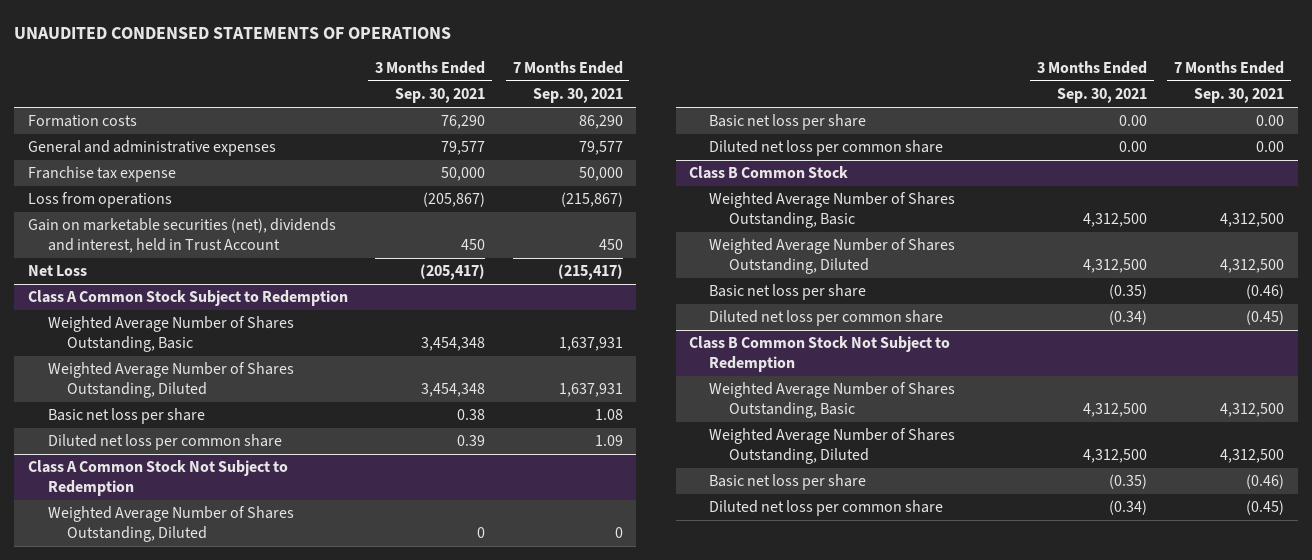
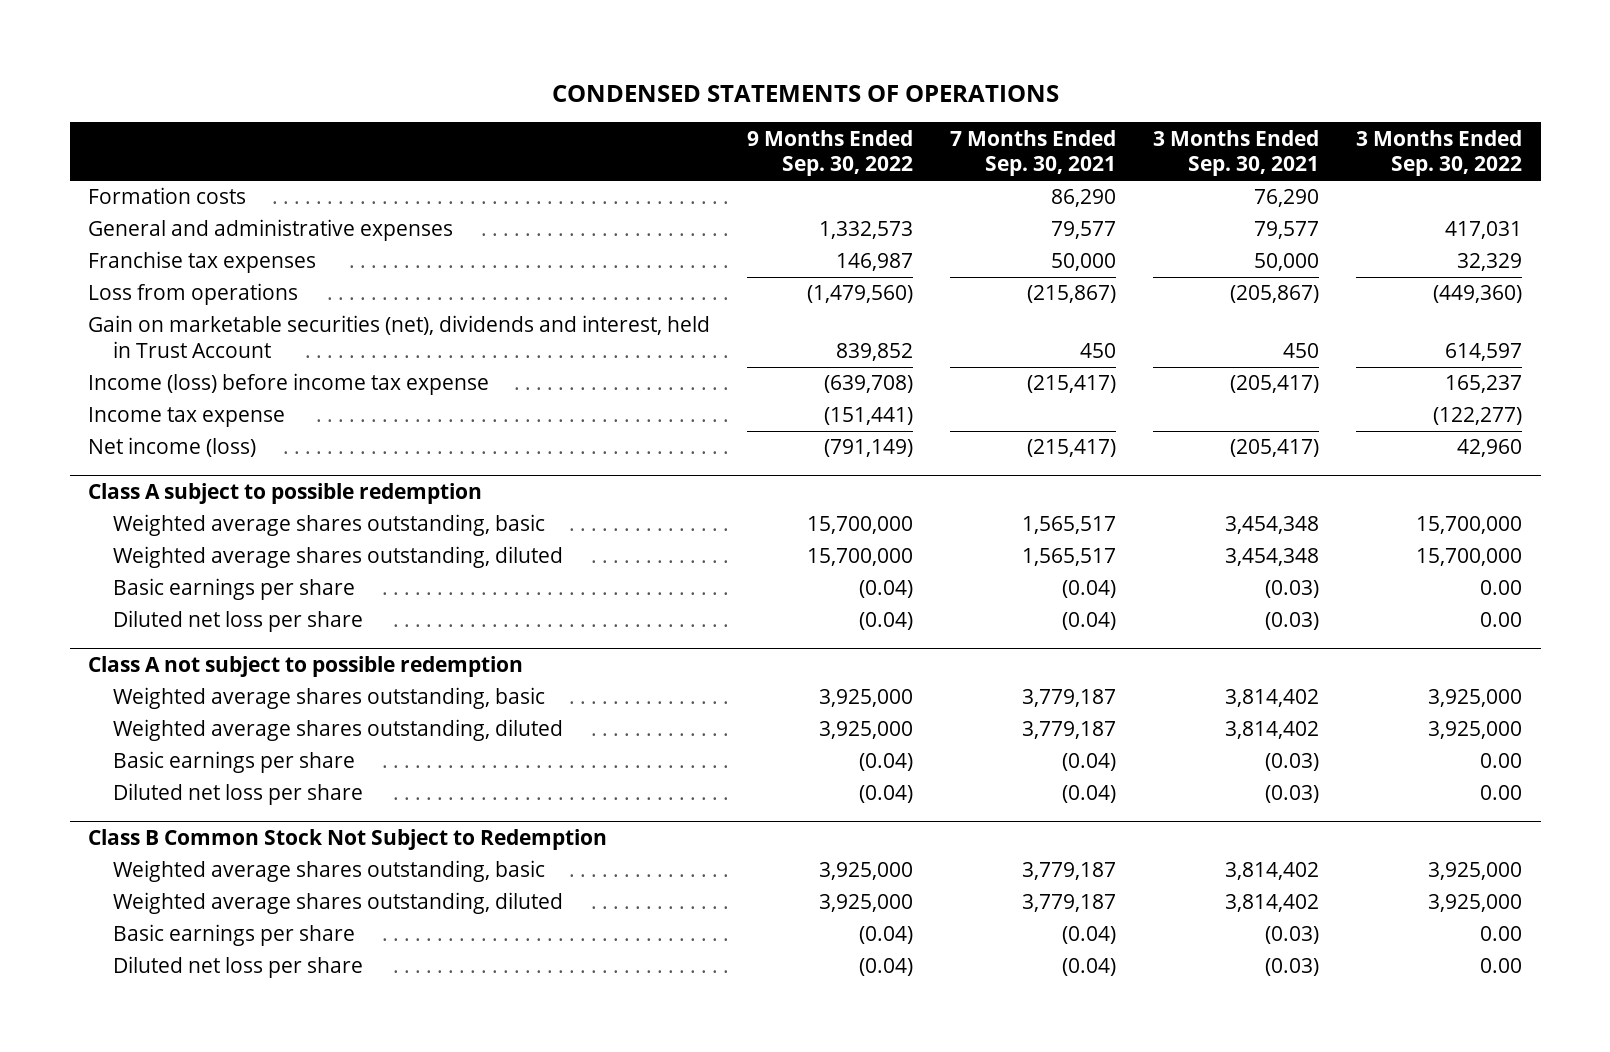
- UNAUDITED CONDENSED STATEMENTS OF OPERATIONS
+ CONDENSED STATEMENTS OF OPERATIONS
- | 3 Months Ended Sep. 30, 2021 | 7 Months Ended Sep. 30, 2021
+ | 9 Months Ended Sep. 30, 2022 | 7 Months Ended Sep. 30, 2021 | 3 Months Ended Sep. 30, 2021 | 3 Months Ended Sep. 30, 2022
- Franchise tax expense | 50,000 | 50,000
+ Franchise tax expenses | 146,987 | 50,000 | 50,000 | 32,329
- Net Loss | (205,417) | (215,417)
- Class A Common Stock Subject to Redemption
- Weighted Average Number of Shares Outstanding, Basic | 3,454,348 | 1,637,931
- Weighted Average Number of Shares Outstanding, Diluted | 3,454,348 | 1,637,931
- Basic net loss per share | 0.38 | 1.08
- Diluted net loss per common share | 0.39 | 1.09
- Class A Common Stock Not Subject to Redemption
- Weighted Average Number of Shares Outstanding, Diluted | 0 | 0
- Basic net loss per share | 0.00 | 0.00
- Diluted net loss per common share | 0.00 | 0.00
- Class B Common Stock
- Weighted Average Number of Shares Outstanding, Basic | 4,312,500 | 4,312,500
- Weighted Average Number of Shares Outstanding, Diluted | 4,312,500 | 4,312,500
- Basic net loss per share | (0.35) | (0.46)
- Diluted net loss per common share | (0.34) | (0.45)
+ Income (loss) before income tax expense | (639,708) | (215,417) | (205,417) | 165,237
+ Income tax expense | (151,441) | | | (122,277)
+ Net income (loss) | (791,149) | (215,417) | (205,417) | 42,960
+ Class A subject to possible redemption
+ Weighted average shares outstanding, basic | 15,700,000 | 1,565,517 | 3,454,348 | 15,700,000
+ Weighted average shares outstanding, diluted | 15,700,000 | 1,565,517 | 3,454,348 | 15,700,000
+ Basic earnings per share | (0.04) | (0.04) | (0.03) | 0.00
+ Diluted net loss per share | (0.04) | (0.04) | (0.03) | 0.00
+ Class A not subject to possible redemption
+ Weighted average shares outstanding, basic | 3,925,000 | 3,779,187 | 3,814,402 | 3,925,000
+ Weighted average shares outstanding, diluted | 3,925,000 | 3,779,187 | 3,814,402 | 3,925,000
+ Basic earnings per share | (0.04) | (0.04) | (0.03) | 0.00
+ Diluted net loss per share | (0.04) | (0.04) | (0.03) | 0.00
@ Class B Common Stock Not Subject to Redemption
- Weighted Average Number of Shares Outstanding, Basic | 4,312,500 | 4,312,500
- Weighted Average Number of Shares Outstanding, Diluted | 4,312,500 | 4,312,500
- Basic net loss per share | (0.35) | (0.46)
- Diluted net loss per common share | (0.34) | (0.45)
+ Weighted average shares outstanding, basic | 3,925,000 | 3,779,187 | 3,814,402 | 3,925,000
+ Weighted average shares outstanding, diluted | 3,925,000 | 3,779,187 | 3,814,402 | 3,925,000
+ Basic earnings per share | (0.04) | (0.04) | (0.03) | 0.00
+ Diluted net loss per share | (0.04) | (0.04) | (0.03) | 0.00

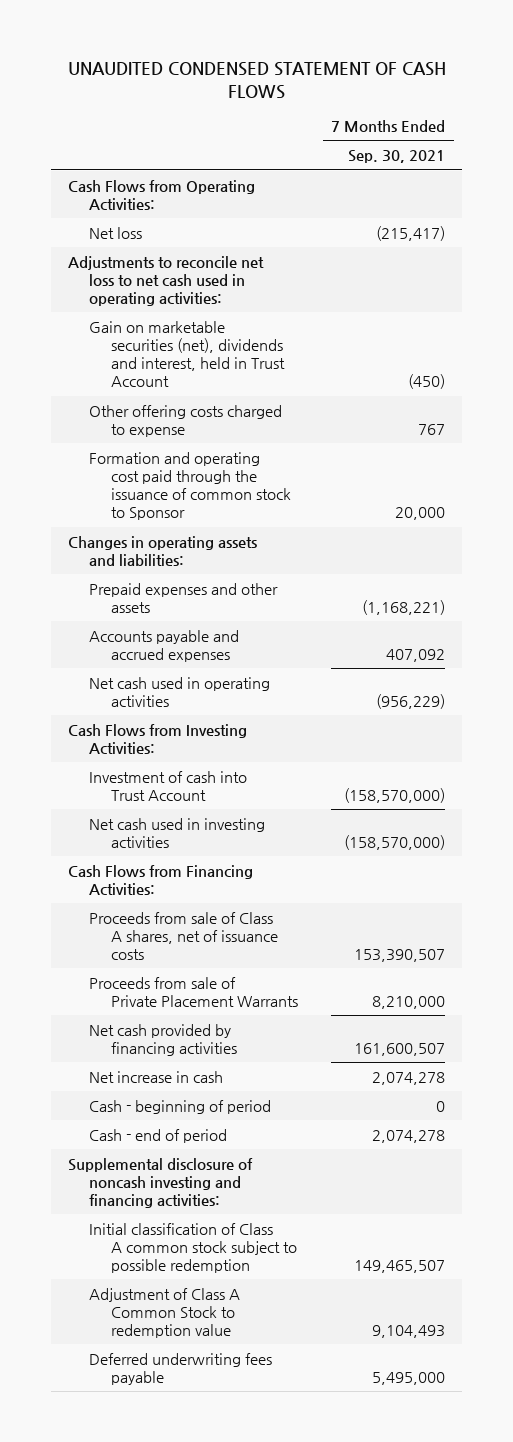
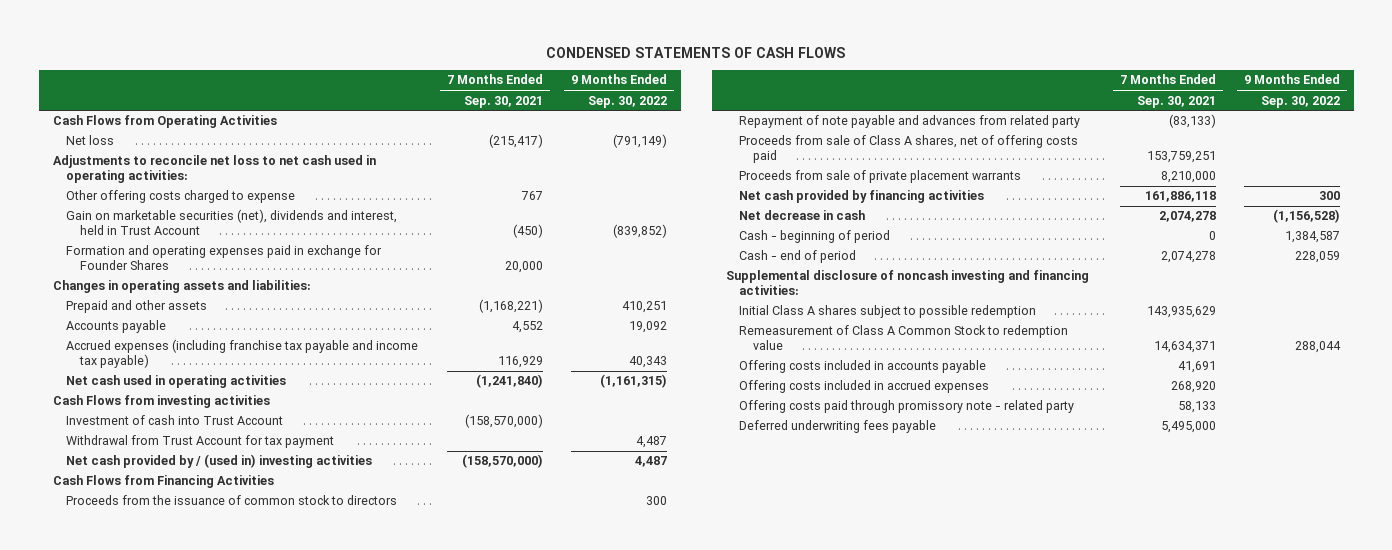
- UNAUDITED CONDENSED STATEMENT OF CASH FLOWS
+ CONDENSED STATEMENTS OF CASH FLOWS
- | 7 Months Ended Sep. 30, 2021
+ | 7 Months Ended Sep. 30, 2021 | 9 Months Ended Sep. 30, 2022
- Cash Flows from Operating Activities:
+ Cash Flows from Operating Activities
- Formation and operating cost paid through the issuance of common stock to Sponsor | 20,000
moved down: Gain on marketable securities (net), dividends and interest, held in Trust Account | (450) | (839,852)
+ Formation and operating expenses paid in exchange for Founder Shares | 20,000 |
- Prepaid expenses and other assets | (1,168,221)
- Accounts payable and accrued expenses | 407,092
- Net cash used in operating activities | (956,229)
- Cash Flows from Investing Activities:
+ Prepaid and other assets | (1,168,221) | 410,251
+ Accounts payable | 4,552 | 19,092
+ Accrued expenses (including franchise tax payable and income tax payable) | 116,929 | 40,343
+ Net cash used in operating activities | (1,241,840) | (1,161,315)
+ Cash Flows from investing activities
- Net cash used in investing activities | (158,570,000)
- Cash Flows from Financing Activities:
- Proceeds from sale of Class A shares, net of issuance costs | 153,390,507
- Proceeds from sale of Private Placement Warrants | 8,210,000
- Net cash provided by financing activities | 161,600,507
- Net increase in cash | 2,074,278
+ Withdrawal from Trust Account for tax payment | | 4,487
+ Net cash provided by / (used in) investing activities | (158,570,000) | 4,487
+ Cash Flows from Financing Activities
+ Proceeds from the issuance of common stock to directors | | 300
+ Repayment of note payable and advances from related party | (83,133) |
+ Proceeds from sale of Class A shares, net of offering costs paid | 153,759,251 |
+ Proceeds from sale of private placement warrants | 8,210,000 |
+ Net cash provided by financing activities | 161,886,118 | 300
+ Net decrease in cash | 2,074,278 | (1,156,528)
- Initial classification of Class A common stock subject to possible redemption | 149,465,507
- Adjustment of Class A Common Stock to redemption value | 9,104,493
+ Initial Class A shares subject to possible redemption | 143,935,629 |
+ Remeasurement of Class A Common Stock to redemption value | 14,634,371 | 288,044
+ Offering costs included in accounts payable | 41,691 |
+ Offering costs included in accrued expenses | 268,920 |
+ Offering costs paid through promissory note - related party | 58,133 |

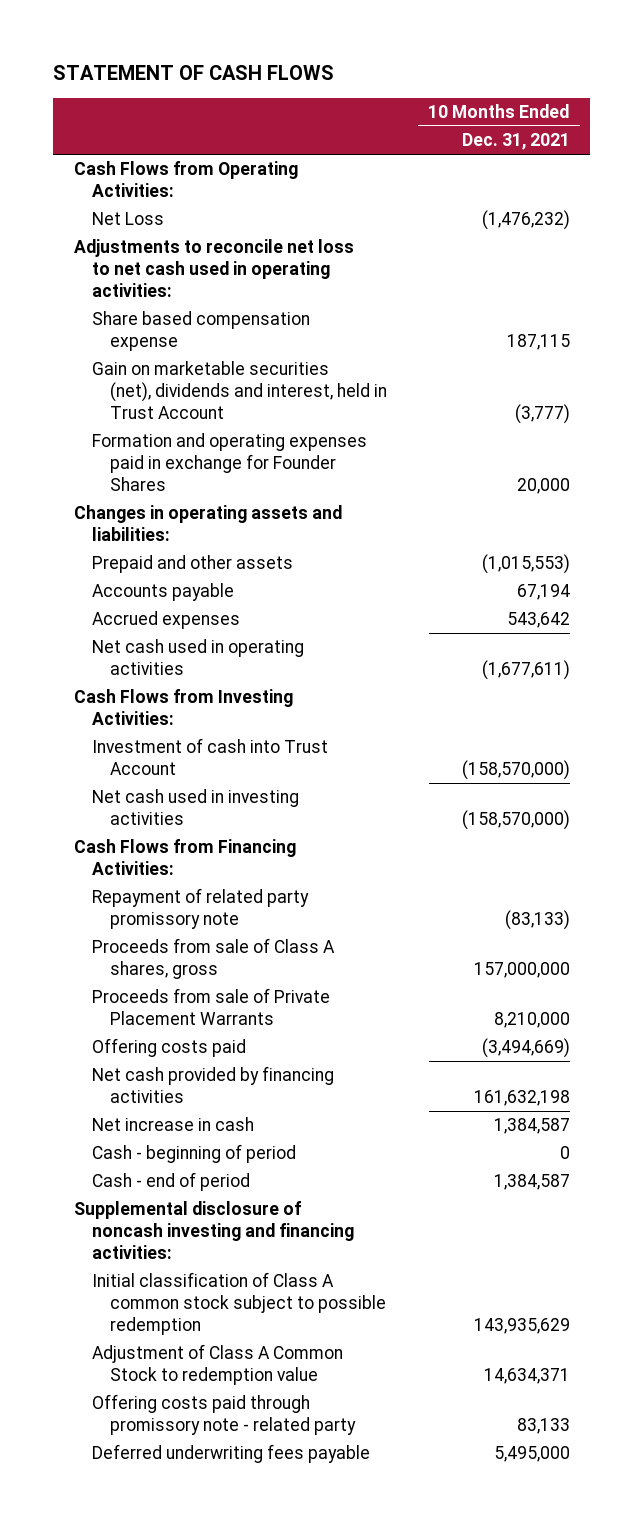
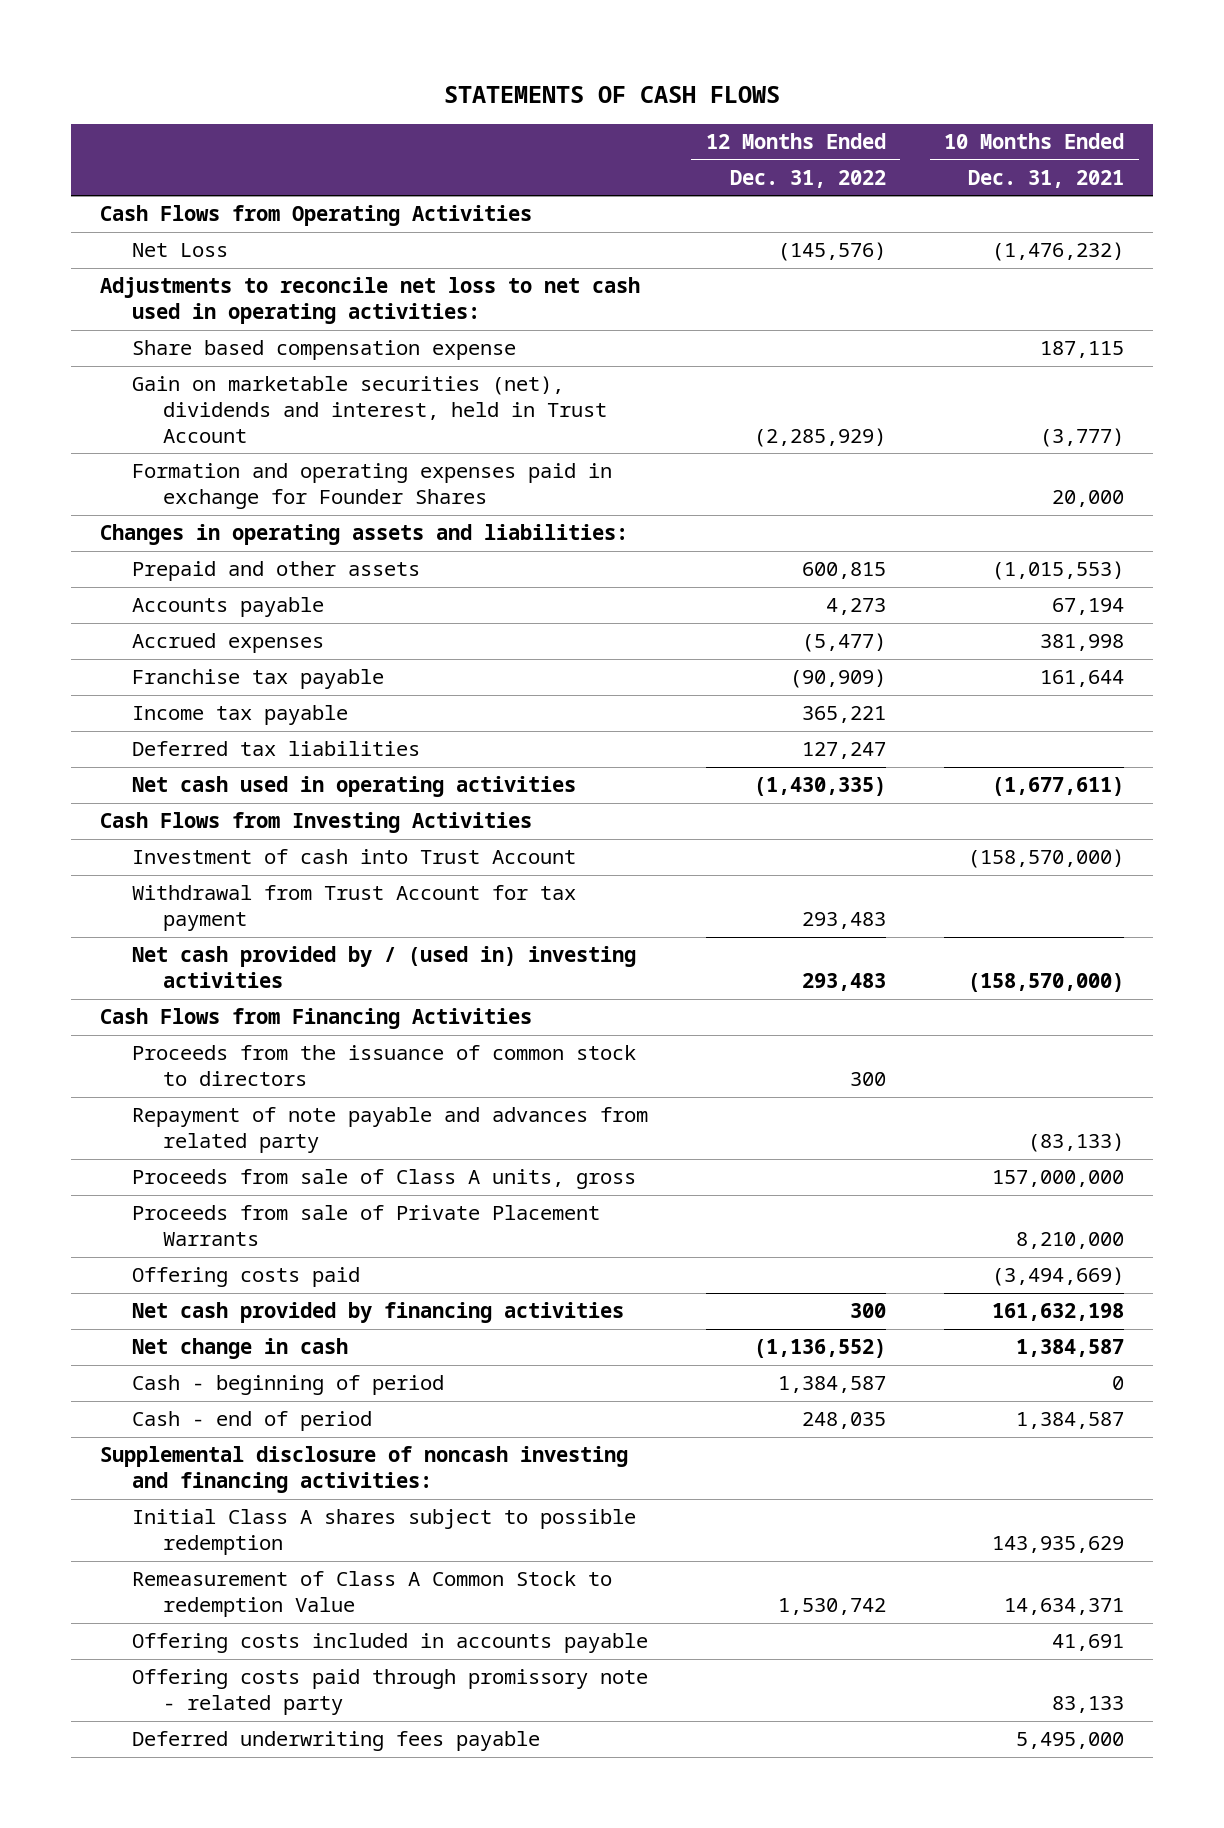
- STATEMENT OF CASH FLOWS
+ STATEMENTS OF CASH FLOWS
- | 10 Months Ended Dec. 31, 2021
+ | 12 Months Ended Dec. 31, 2022 | 10 Months Ended Dec. 31, 2021
- Cash Flows from Operating Activities:
+ Cash Flows from Operating Activities
- Accrued expenses | 543,642
+ Accrued expenses | (5,477) | 381,998
+ Franchise tax payable | (90,909) | 161,644
+ Income tax payable | 365,221 |
+ Deferred tax liabilities | 127,247 |
- Cash Flows from Investing Activities:
+ Cash Flows from Investing Activities
- Net cash used in investing activities | (158,570,000)
- Cash Flows from Financing Activities:
- Repayment of related party promissory note | (83,133)
- Proceeds from sale of Class A shares, gross | 157,000,000
+ Withdrawal from Trust Account for tax payment | 293,483 |
+ Net cash provided by / (used in) investing activities | 293,483 | (158,570,000)
+ Cash Flows from Financing Activities
+ Proceeds from the issuance of common stock to directors | 300 |
+ Repayment of note payable and advances from related party | | (83,133)
+ Proceeds from sale of Class A units, gross | | 157,000,000
- Net increase in cash | 1,384,587
+ Net change in cash | (1,136,552) | 1,384,587
- Initial classification of Class A common stock subject to possible redemption | 143,935,629
- Adjustment of Class A Common Stock to redemption value | 14,634,371
+ Initial Class A shares subject to possible redemption | | 143,935,629
+ Remeasurement of Class A Common Stock to redemption Value | 1,530,742 | 14,634,371
+ Offering costs included in accounts payable | | 41,691

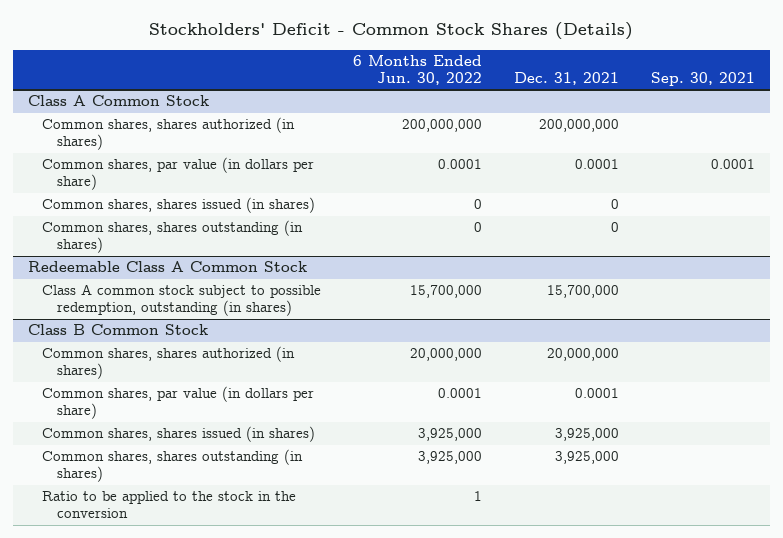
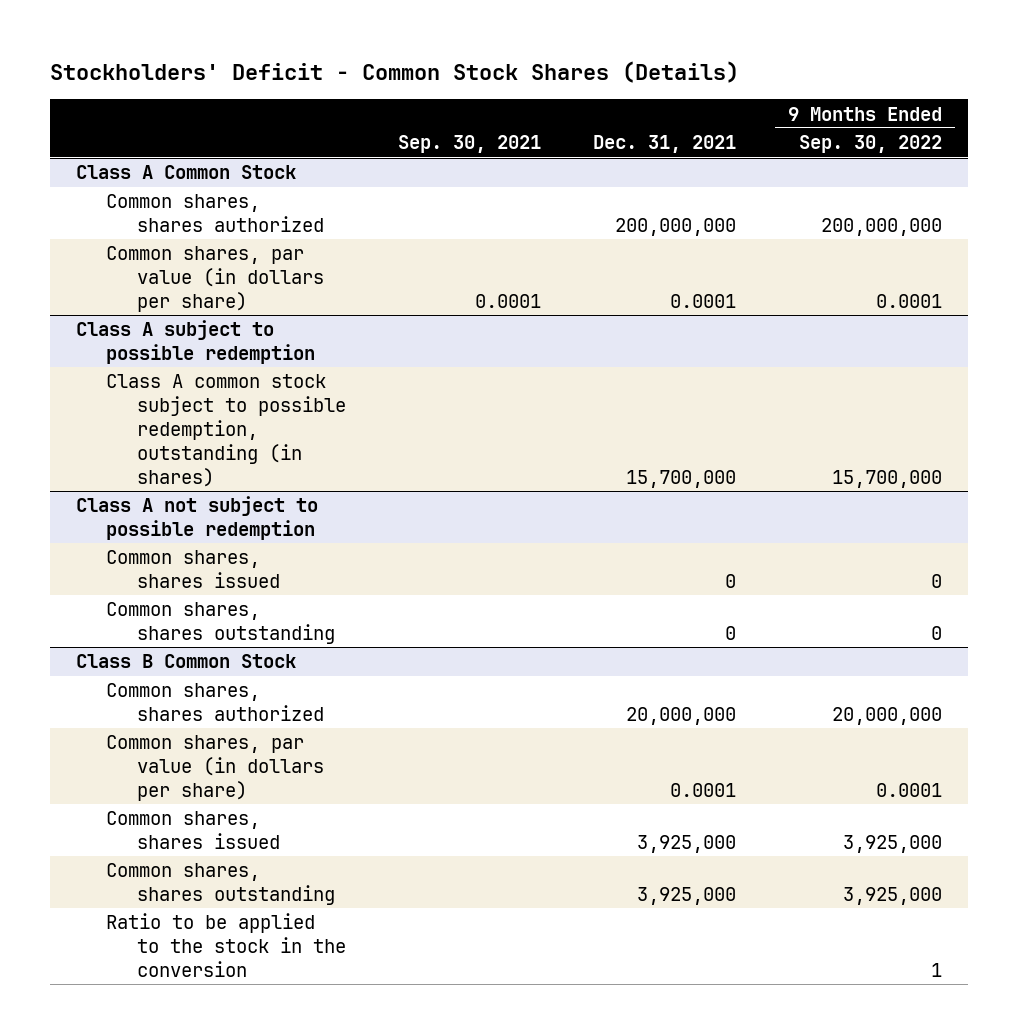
- | 6 Months Ended Jun. 30, 2022 | Dec. 31, 2021 | Sep. 30, 2021
+ | Sep. 30, 2021 | Dec. 31, 2021 | 9 Months Ended Sep. 30, 2022
@ Class A Common Stock
- Common shares, shares authorized (in shares) | 200,000,000 | 200,000,000 |
+ Common shares, shares authorized | | 200,000,000 | 200,000,000
- Common shares, shares issued (in shares) | 0 | 0 |
- Common shares, shares outstanding (in shares) | 0 | 0 |
- Redeemable Class A Common Stock
+ Class A subject to possible redemption
+ Class A not subject to possible redemption
+ Common shares, shares issued | | 0 | 0
+ Common shares, shares outstanding | | 0 | 0
@ Class B Common Stock
- Common shares, shares authorized (in shares) | 20,000,000 | 20,000,000 |
+ Common shares, shares authorized | | 20,000,000 | 20,000,000
- Common shares, shares issued (in shares) | 3,925,000 | 3,925,000 |
- Common shares, shares outstanding (in shares) | 3,925,000 | 3,925,000 |
+ Common shares, shares issued | | 3,925,000 | 3,925,000
+ Common shares, shares outstanding | | 3,925,000 | 3,925,000

